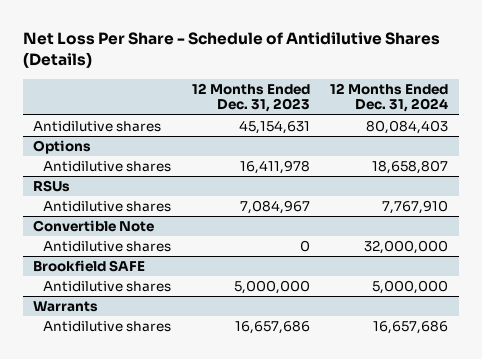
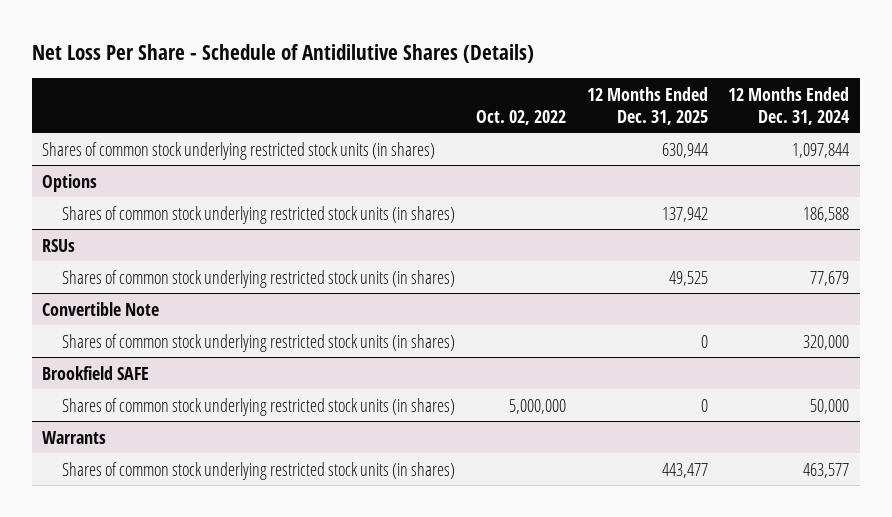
- | 12 Months Ended Dec. 31, 2023 | 12 Months Ended Dec. 31, 2024
+ | Oct. 02, 2022 | 12 Months Ended Dec. 31, 2025 | 12 Months Ended Dec. 31, 2024
- Antidilutive shares | 45,154,631 | 80,084,403
+ Shares of common stock underlying restricted stock units (in shares) | | 630,944 | 1,097,844
@ Options
- Antidilutive shares | 16,411,978 | 18,658,807
+ Shares of common stock underlying restricted stock units (in shares) | | 137,942 | 186,588
@ RSUs
- Antidilutive shares | 7,084,967 | 7,767,910
+ Shares of common stock underlying restricted stock units (in shares) | | 49,525 | 77,679
@ Convertible Note
- Antidilutive shares | 0 | 32,000,000
+ Shares of common stock underlying restricted stock units (in shares) | | 0 | 320,000
@ Brookfield SAFE
- Antidilutive shares | 5,000,000 | 5,000,000
+ Shares of common stock underlying restricted stock units (in shares) | 5,000,000 | 0 | 50,000
@ Warrants
- Antidilutive shares | 16,657,686 | 16,657,686
+ Shares of common stock underlying restricted stock units (in shares) | | 443,477 | 463,577

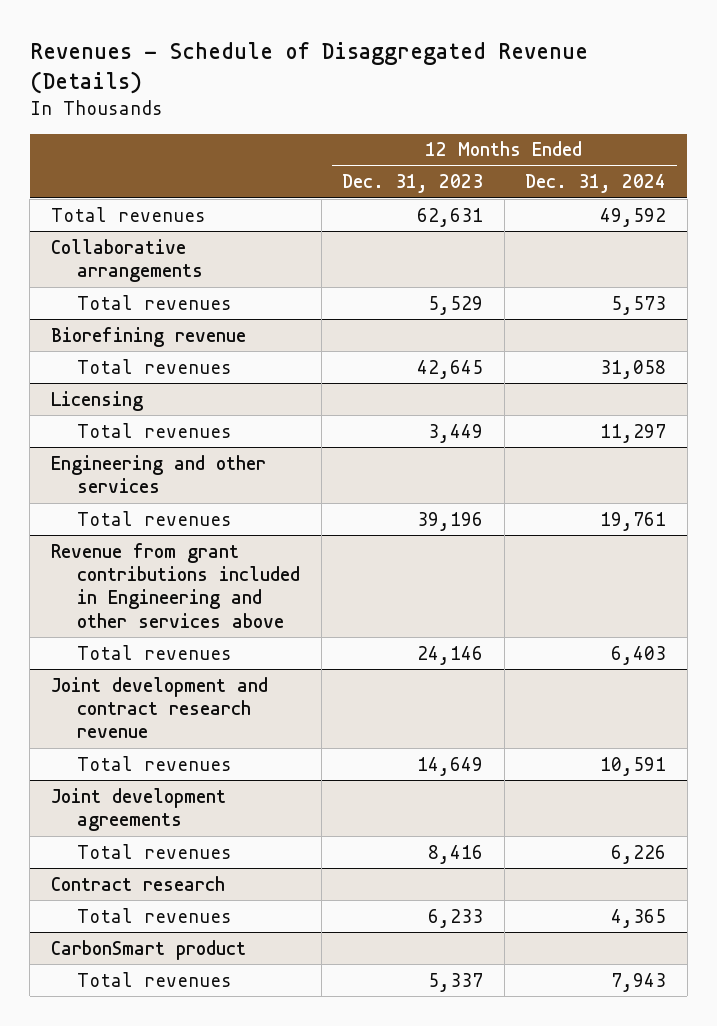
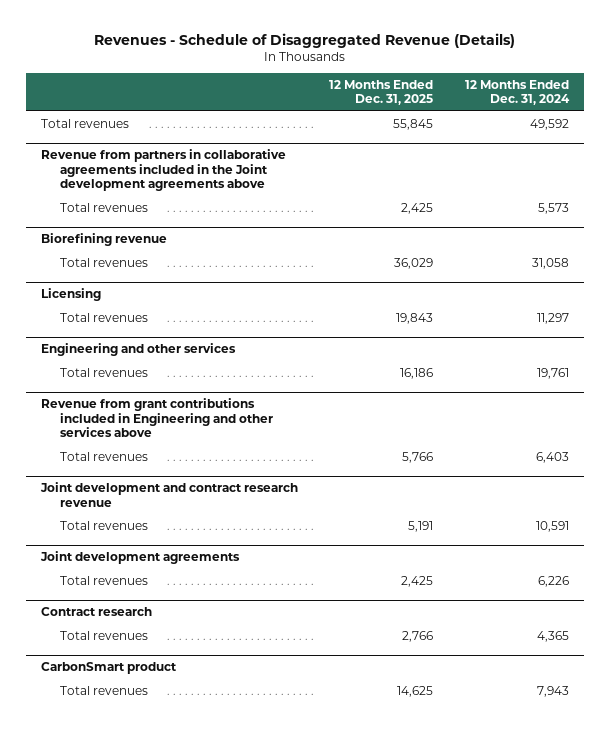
- | 12 Months Ended Dec. 31, 2023 | 12 Months Ended Dec. 31, 2024
+ | 12 Months Ended Dec. 31, 2025 | 12 Months Ended Dec. 31, 2024
- Collaborative arrangements
+ Revenue from partners in collaborative agreements included in the Joint development agreements above

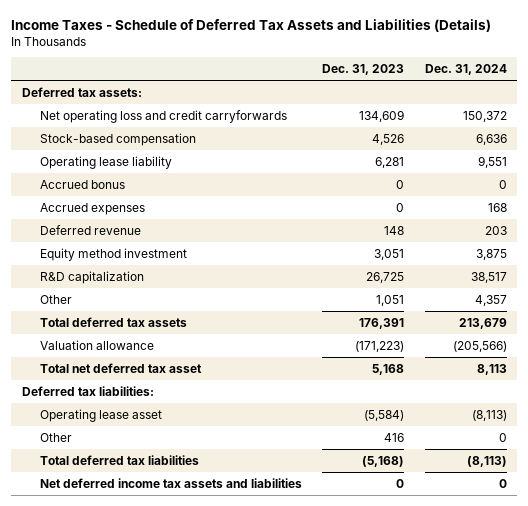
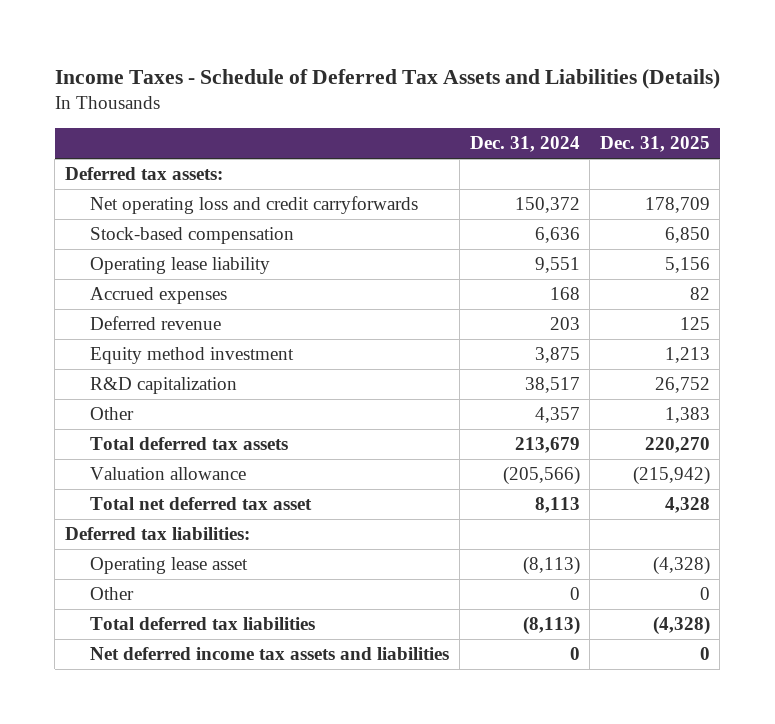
- | Dec. 31, 2023 | Dec. 31, 2024
+ | Dec. 31, 2024 | Dec. 31, 2025
- Accrued bonus | 0 | 0

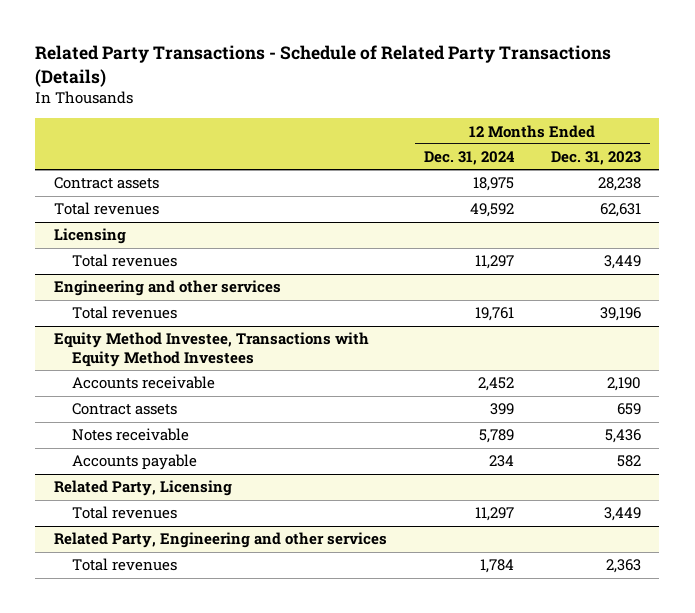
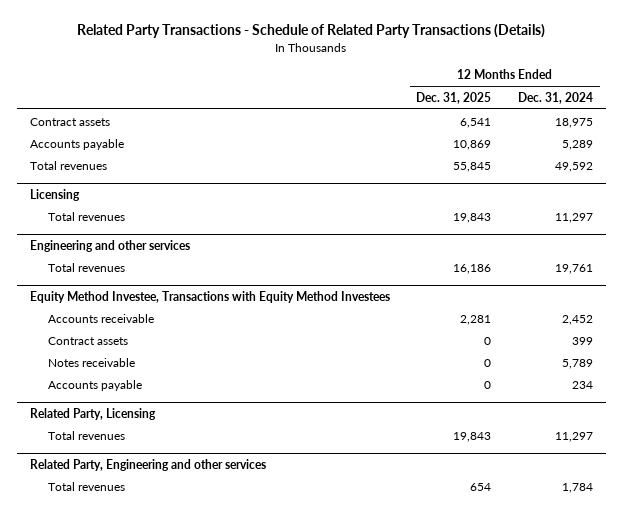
- | 12 Months Ended Dec. 31, 2024 | 12 Months Ended Dec. 31, 2023
+ | 12 Months Ended Dec. 31, 2025 | 12 Months Ended Dec. 31, 2024
+ Accounts payable | 10,869 | 5,289

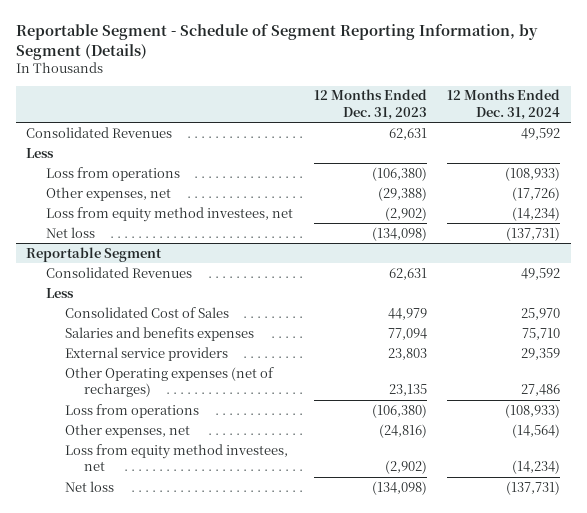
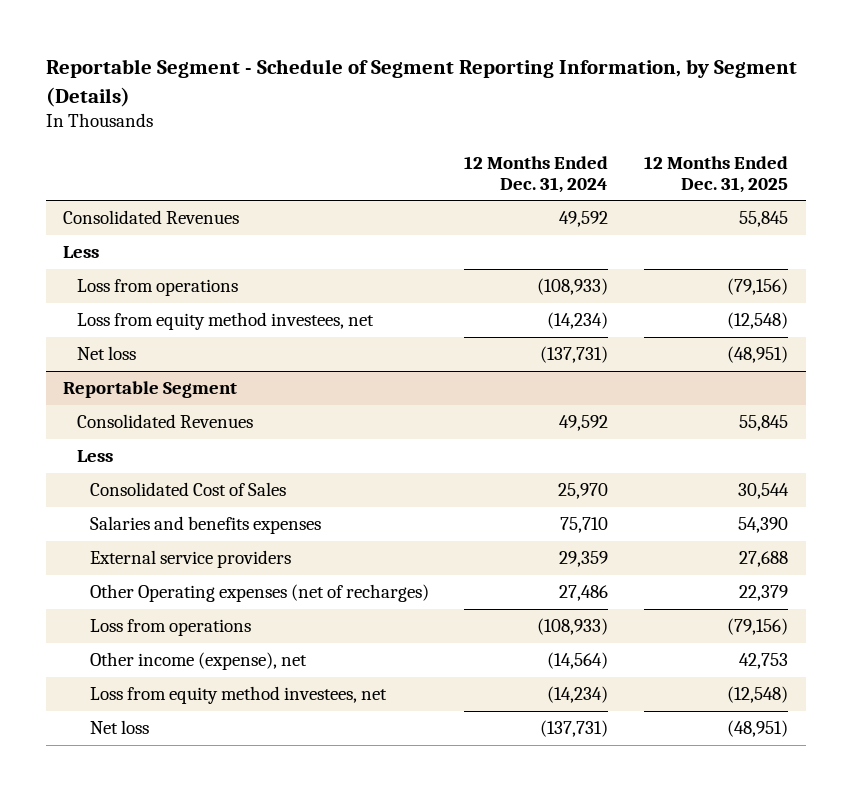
- | 12 Months Ended Dec. 31, 2023 | 12 Months Ended Dec. 31, 2024
+ | 12 Months Ended Dec. 31, 2024 | 12 Months Ended Dec. 31, 2025
- Other expenses, net | (29,388) | (17,726)
@ Reportable Segment
- Other expenses, net | (24,816) | (14,564)
+ Other income (expense), net | (14,564) | 42,753

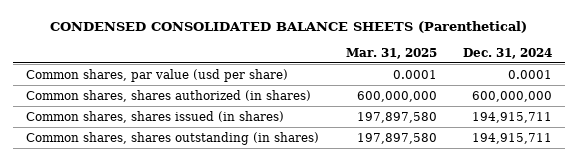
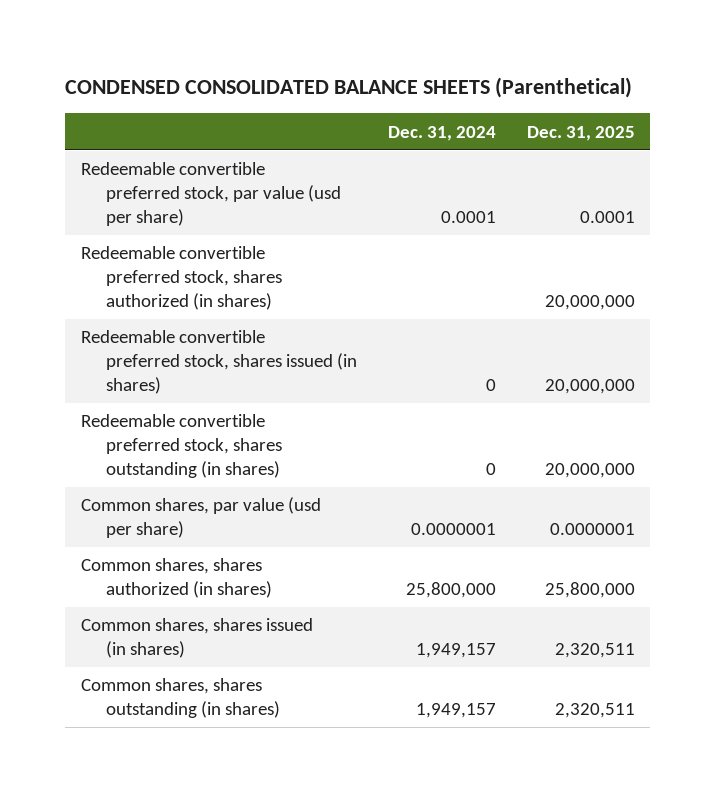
- | Mar. 31, 2025 | Dec. 31, 2024
+ | Dec. 31, 2024 | Dec. 31, 2025
- Common shares, par value (usd per share) | 0.0001 | 0.0001
- Common shares, shares authorized (in shares) | 600,000,000 | 600,000,000
- Common shares, shares issued (in shares) | 197,897,580 | 194,915,711
- Common shares, shares outstanding (in shares) | 197,897,580 | 194,915,711
+ Redeemable convertible preferred stock, par value (usd per share) | 0.0001 | 0.0001
+ Redeemable convertible preferred stock, shares authorized (in shares) | | 20,000,000
+ Redeemable convertible preferred stock, shares issued (in shares) | 0 | 20,000,000
+ Redeemable convertible preferred stock, shares outstanding (in shares) | 0 | 20,000,000
+ Common shares, par value (usd per share) | 0.0000001 | 0.0000001
+ Common shares, shares authorized (in shares) | 25,800,000 | 25,800,000
+ Common shares, shares issued (in shares) | 1,949,157 | 2,320,511
+ Common shares, shares outstanding (in shares) | 1,949,157 | 2,320,511

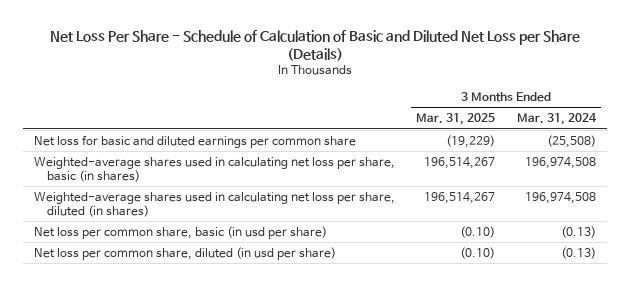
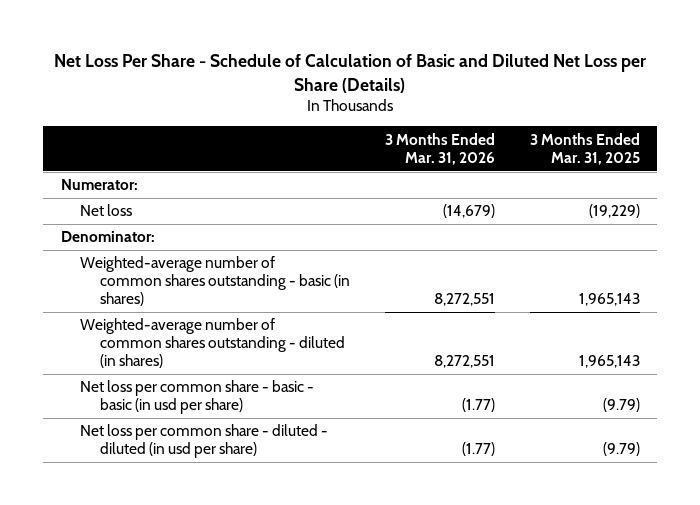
- | 3 Months Ended Mar. 31, 2025 | 3 Months Ended Mar. 31, 2024
+ | 3 Months Ended Mar. 31, 2026 | 3 Months Ended Mar. 31, 2025
- Net loss for basic and diluted earnings per common share | (19,229) | (25,508)
- Weighted-average shares used in calculating net loss per share, basic (in shares) | 196,514,267 | 196,974,508
- Weighted-average shares used in calculating net loss per share, diluted (in shares) | 196,514,267 | 196,974,508
- Net loss per common share, basic (in usd per share) | (0.10) | (0.13)
- Net loss per common share, diluted (in usd per share) | (0.10) | (0.13)
+ Numerator:
+ Net loss | (14,679) | (19,229)
+ Denominator:
+ Weighted-average number of common shares outstanding - basic (in shares) | 8,272,551 | 1,965,143
+ Weighted-average number of common shares outstanding - diluted (in shares) | 8,272,551 | 1,965,143
+ Net loss per common share - basic - basic (in usd per share) | (1.77) | (9.79)
+ Net loss per common share - diluted - diluted (in usd per share) | (1.77) | (9.79)

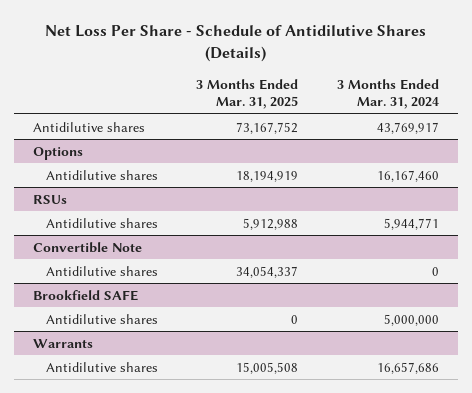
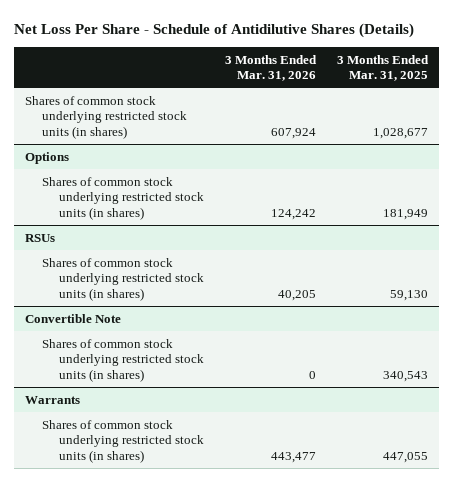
- | 3 Months Ended Mar. 31, 2025 | 3 Months Ended Mar. 31, 2024
+ | 3 Months Ended Mar. 31, 2026 | 3 Months Ended Mar. 31, 2025
- Antidilutive shares | 73,167,752 | 43,769,917
+ Shares of common stock underlying restricted stock units (in shares) | 607,924 | 1,028,677
@ Options
- Antidilutive shares | 18,194,919 | 16,167,460
+ Shares of common stock underlying restricted stock units (in shares) | 124,242 | 181,949
@ RSUs
- Antidilutive shares | 5,912,988 | 5,944,771
+ Shares of common stock underlying restricted stock units (in shares) | 40,205 | 59,130
@ Convertible Note
- Antidilutive shares | 34,054,337 | 0
- Brookfield SAFE
- Antidilutive shares | 0 | 5,000,000
@ Convertible Note
+ Shares of common stock underlying restricted stock units (in shares) | 0 | 340,543
@ Warrants
- Antidilutive shares | 15,005,508 | 16,657,686
+ Shares of common stock underlying restricted stock units (in shares) | 443,477 | 447,055

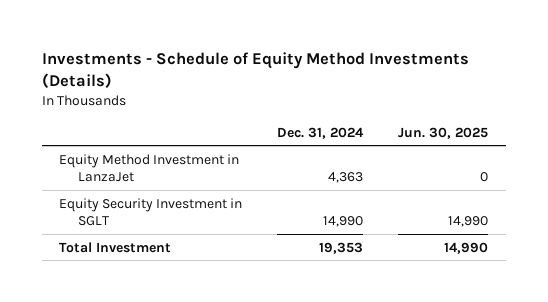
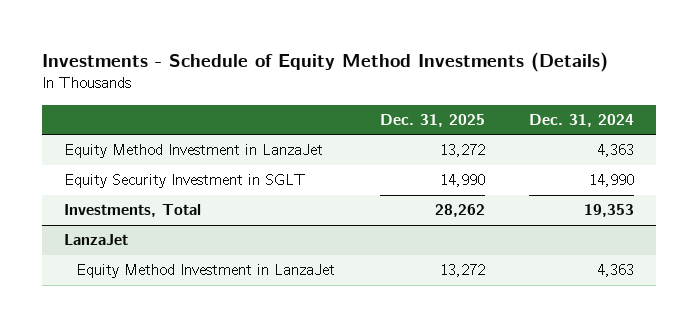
- | Dec. 31, 2024 | Jun. 30, 2025
+ | Dec. 31, 2025 | Dec. 31, 2024
- Total Investment | 19,353 | 14,990
+ Investments, Total | 28,262 | 19,353
+ LanzaJet
+ Equity Method Investment in LanzaJet | 13,272 | 4,363

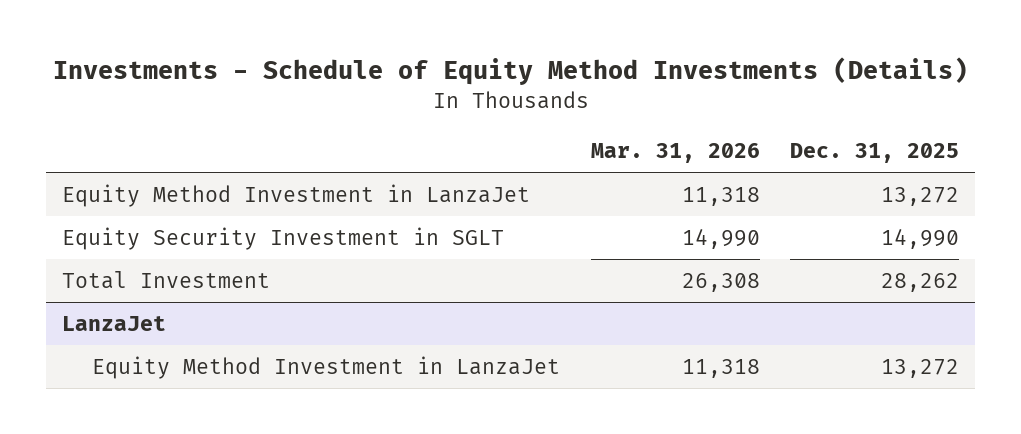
- | Dec. 31, 2025 | Dec. 31, 2024
+ | Mar. 31, 2026 | Dec. 31, 2025
- Investments, Total | 28,262 | 19,353
+ Total Investment | 26,308 | 28,262

